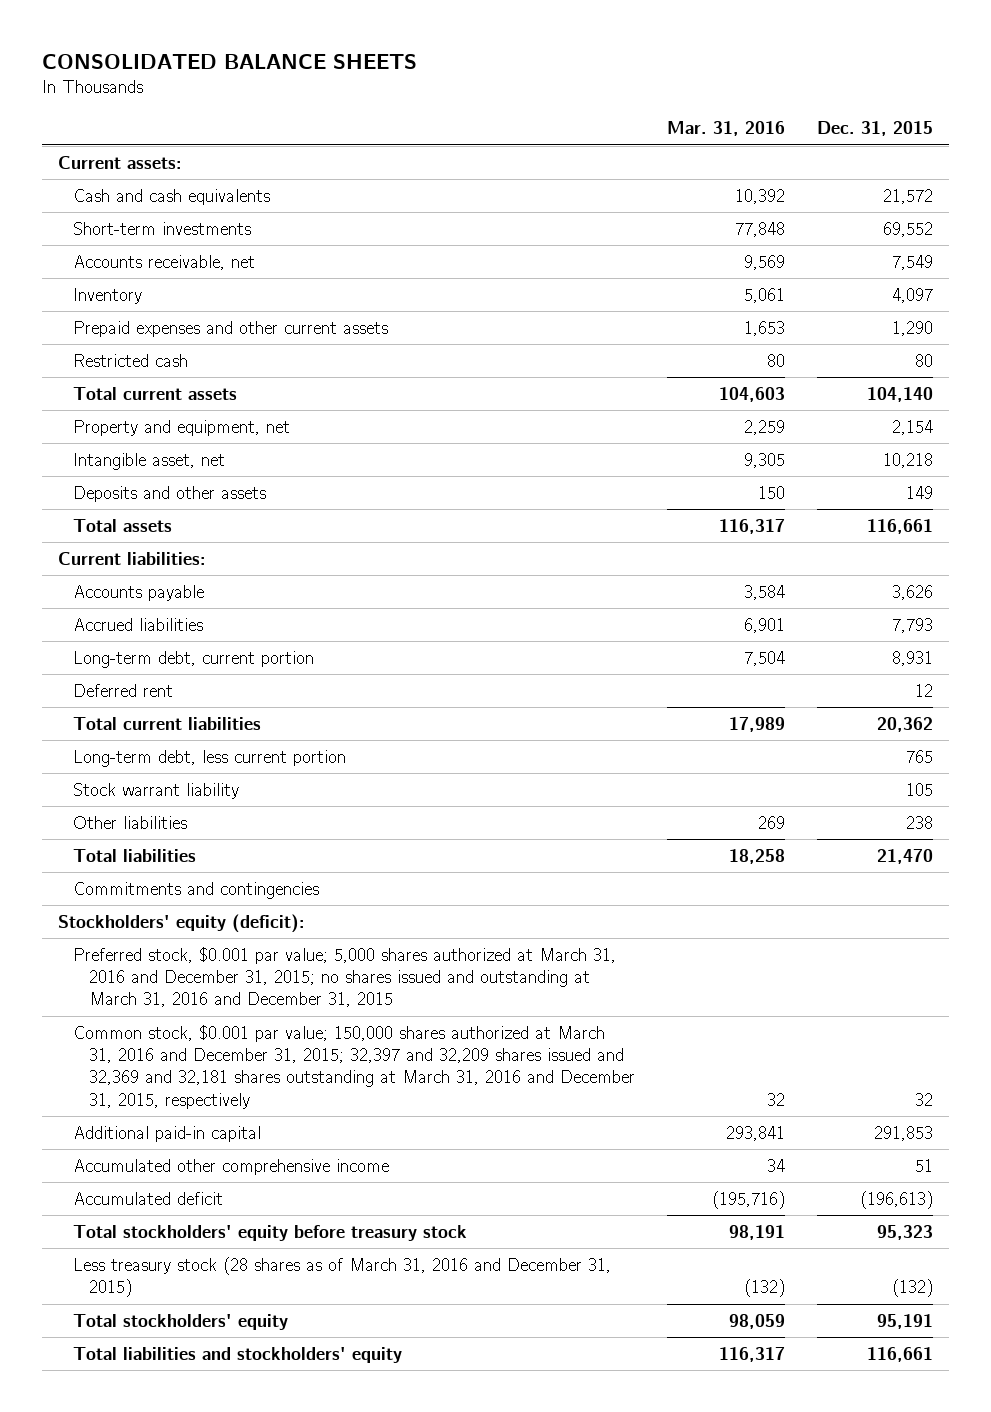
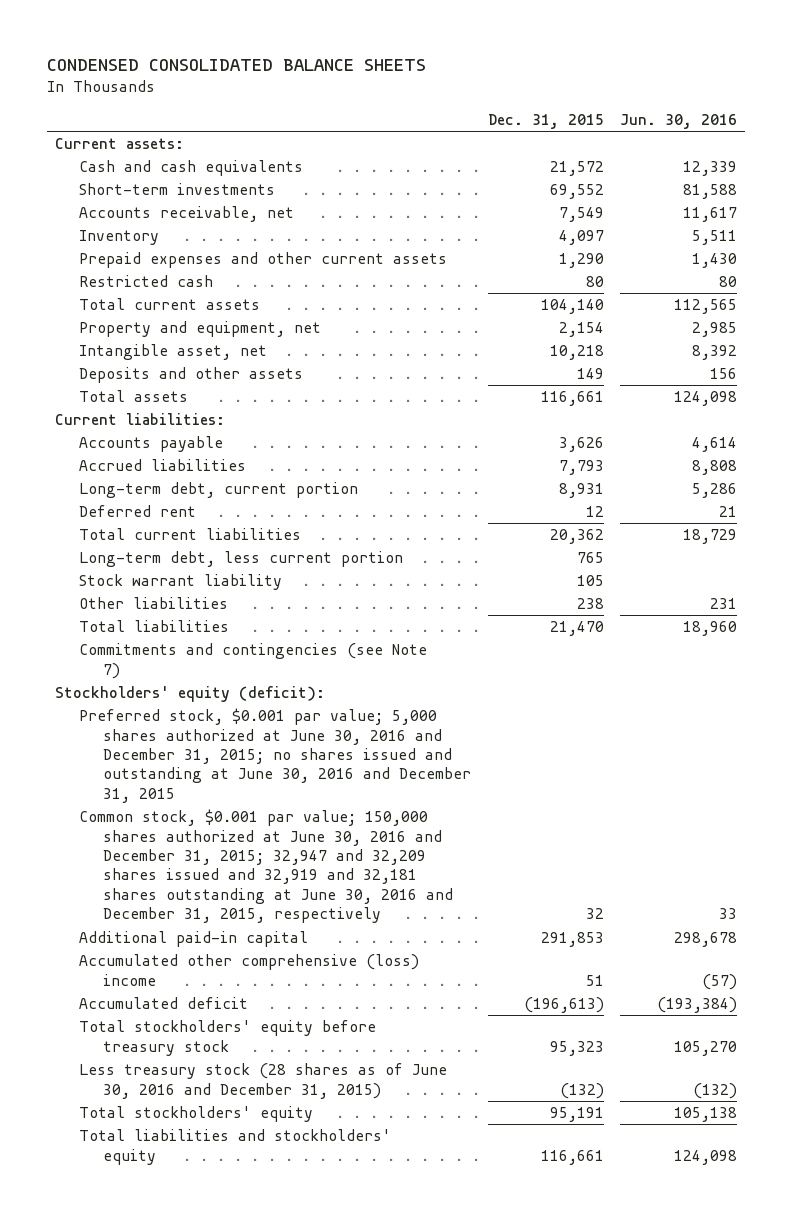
- CONSOLIDATED BALANCE SHEETS
+ CONDENSED CONSOLIDATED BALANCE SHEETS
- | Mar. 31, 2016 | Dec. 31, 2015
+ | Dec. 31, 2015 | Jun. 30, 2016
- Commitments and contingencies
+ Commitments and contingencies (see Note 7)
- Preferred stock, $0.001 par value; 5,000 shares authorized at March 31, 2016 and December 31, 2015; no shares issued and outstanding at March 31, 2016 and December 31, 2015
- Common stock, $0.001 par value; 150,000 shares authorized at March 31, 2016 and December 31, 2015; 32,397 and 32,209 shares issued and 32,369 and 32,181 shares outstanding at March 31, 2016 and December 31, 2015, respectively | 32 | 32
+ Preferred stock, $0.001 par value; 5,000 shares authorized at June 30, 2016 and December 31, 2015; no shares issued and outstanding at June 30, 2016 and December 31, 2015
+ Common stock, $0.001 par value; 150,000 shares authorized at June 30, 2016 and December 31, 2015; 32,947 and 32,209 shares issued and 32,919 and 32,181 shares outstanding at June 30, 2016 and December 31, 2015, respectively | 32 | 33
- Accumulated other comprehensive income | 34 | 51
+ Accumulated other comprehensive (loss) income | 51 | (57)
- Less treasury stock (28 shares as of March 31, 2016 and December 31, 2015) | (132) | (132)
+ Less treasury stock (28 shares as of June 30, 2016 and December 31, 2015) | (132) | (132)

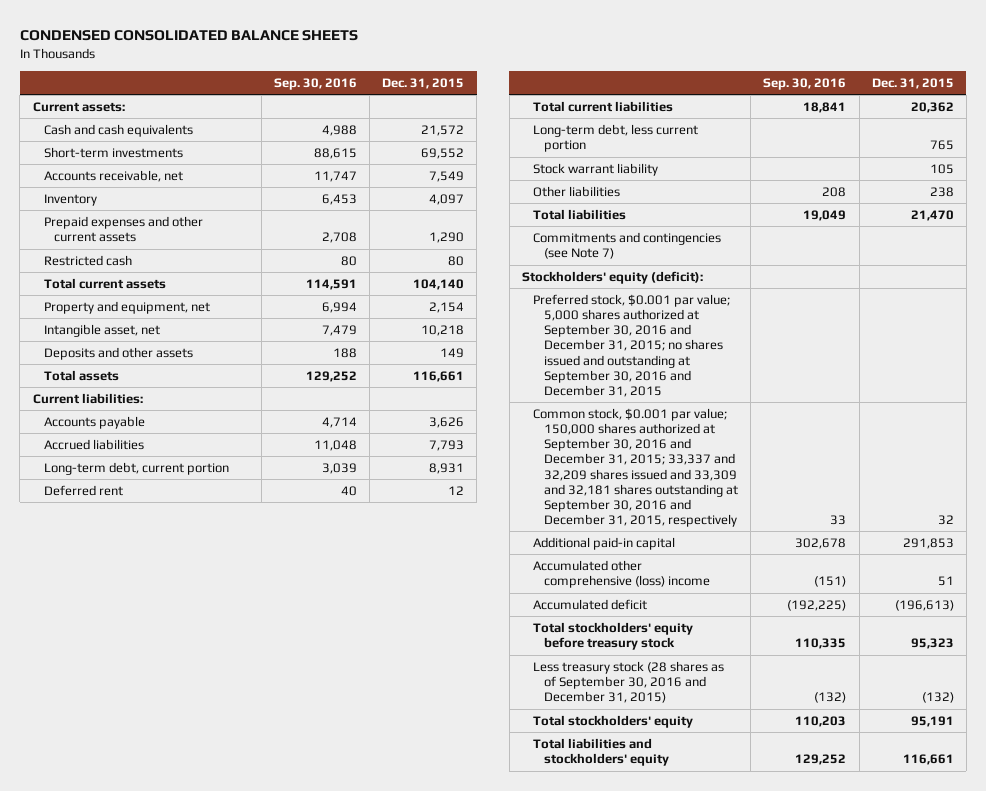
- | Dec. 31, 2015 | Jun. 30, 2016
+ | Sep. 30, 2016 | Dec. 31, 2015
- Preferred stock, $0.001 par value; 5,000 shares authorized at June 30, 2016 and December 31, 2015; no shares issued and outstanding at June 30, 2016 and December 31, 2015
- Common stock, $0.001 par value; 150,000 shares authorized at June 30, 2016 and December 31, 2015; 32,947 and 32,209 shares issued and 32,919 and 32,181 shares outstanding at June 30, 2016 and December 31, 2015, respectively | 32 | 33
+ Preferred stock, $0.001 par value; 5,000 shares authorized at September 30, 2016 and December 31, 2015; no shares issued and outstanding at September 30, 2016 and December 31, 2015
+ Common stock, $0.001 par value; 150,000 shares authorized at September 30, 2016 and December 31, 2015; 33,337 and 32,209 shares issued and 33,309 and 32,181 shares outstanding at September 30, 2016 and December 31, 2015, respectively | 33 | 32
- Less treasury stock (28 shares as of June 30, 2016 and December 31, 2015) | (132) | (132)
+ Less treasury stock (28 shares as of September 30, 2016 and December 31, 2015) | (132) | (132)

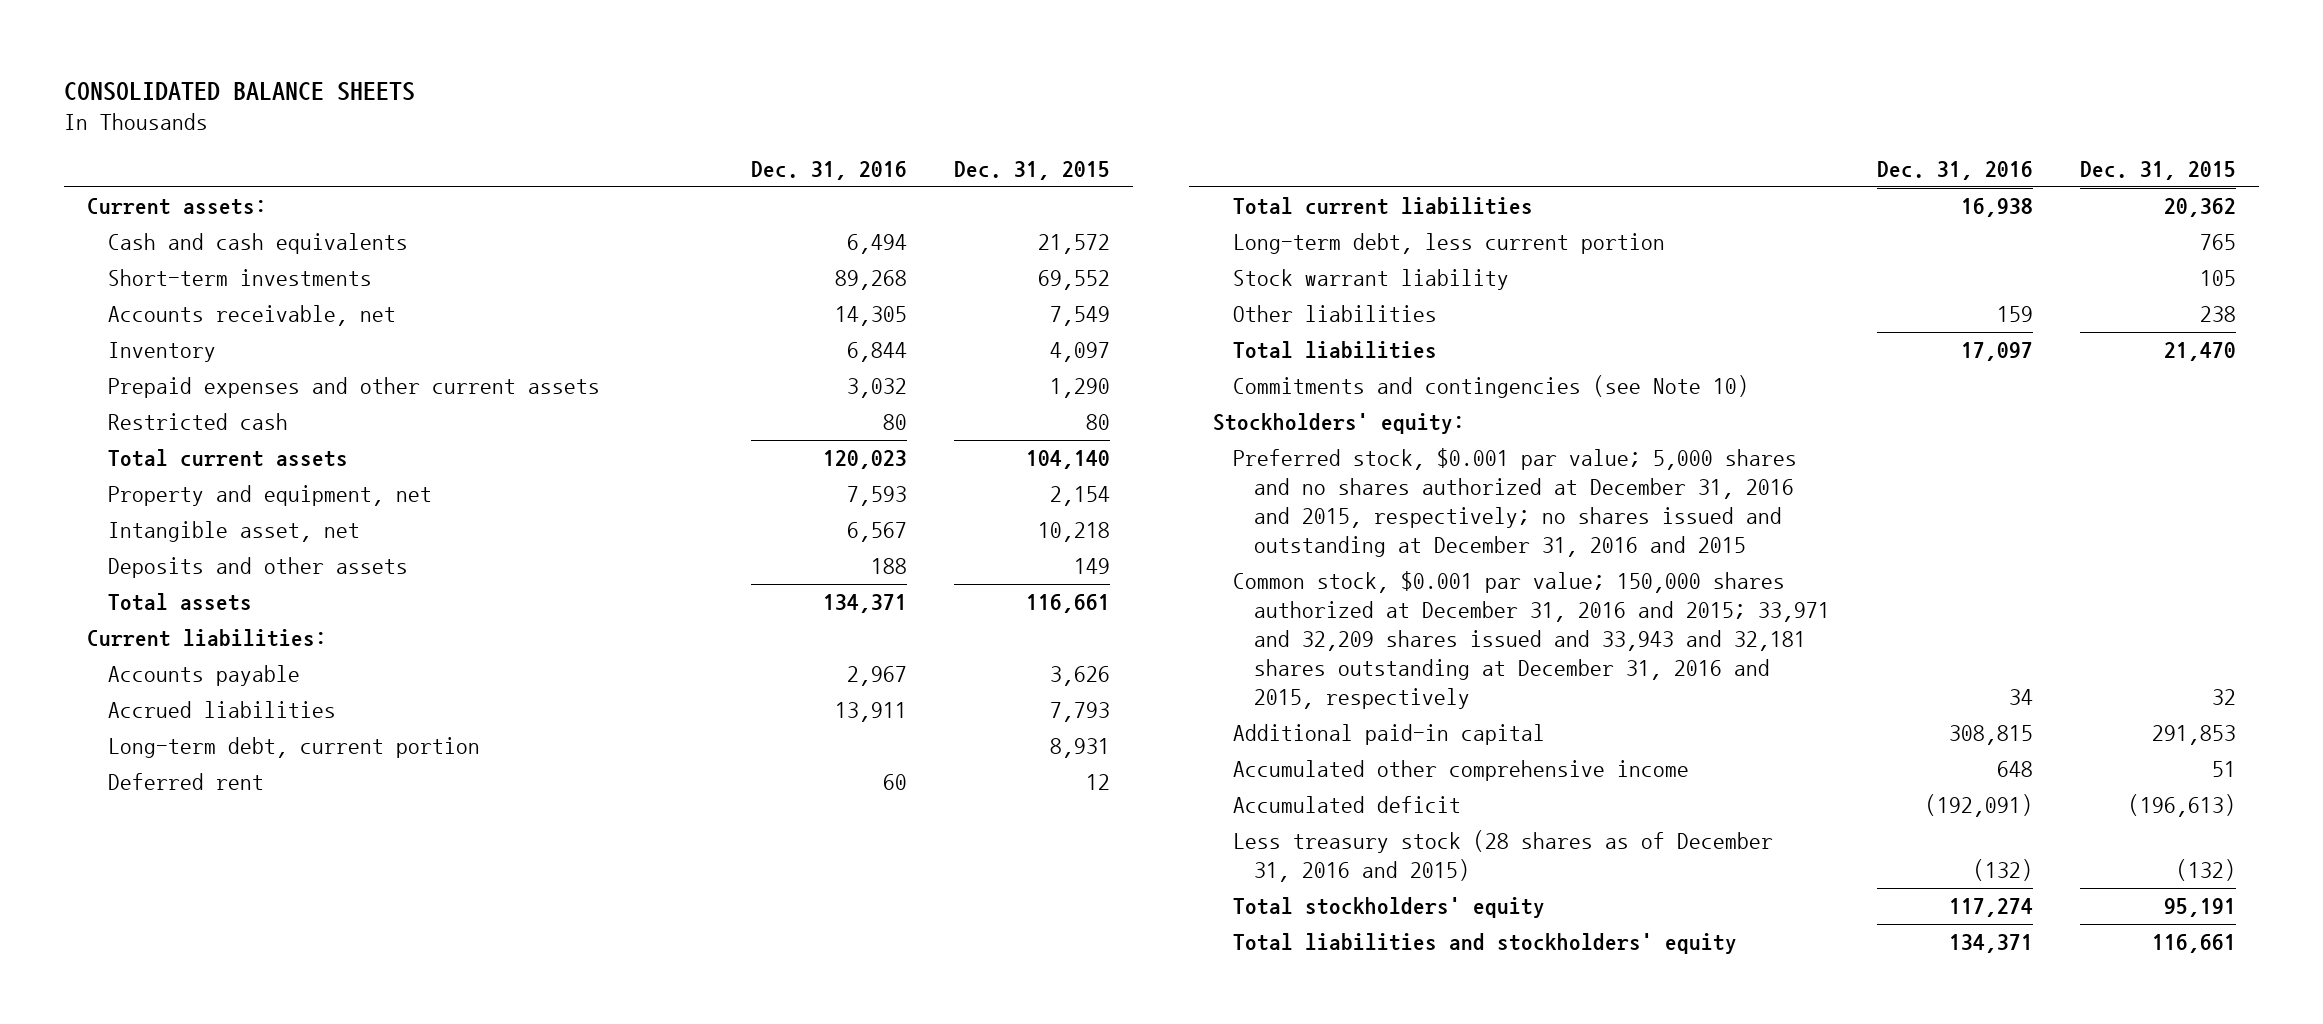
- CONDENSED CONSOLIDATED BALANCE SHEETS
+ CONSOLIDATED BALANCE SHEETS
- | Sep. 30, 2016 | Dec. 31, 2015
+ | Dec. 31, 2016 | Dec. 31, 2015
- Commitments and contingencies (see Note 7)
- Stockholders' equity (deficit):
- Preferred stock, $0.001 par value; 5,000 shares authorized at September 30, 2016 and December 31, 2015; no shares issued and outstanding at September 30, 2016 and December 31, 2015
- Common stock, $0.001 par value; 150,000 shares authorized at September 30, 2016 and December 31, 2015; 33,337 and 32,209 shares issued and 33,309 and 32,181 shares outstanding at September 30, 2016 and December 31, 2015, respectively | 33 | 32
+ Commitments and contingencies (see Note 10)
+ Stockholders' equity:
+ Preferred stock, $0.001 par value; 5,000 shares and no shares authorized at December 31, 2016 and 2015, respectively; no shares issued and outstanding at December 31, 2016 and 2015
+ Common stock, $0.001 par value; 150,000 shares authorized at December 31, 2016 and 2015; 33,971 and 32,209 shares issued and 33,943 and 32,181 shares outstanding at December 31, 2016 and 2015, respectively | 34 | 32
- Accumulated other comprehensive (loss) income | (151) | 51
+ Accumulated other comprehensive income | 648 | 51
- Total stockholders' equity before treasury stock | 110,335 | 95,323
- Less treasury stock (28 shares as of September 30, 2016 and December 31, 2015) | (132) | (132)
+ Less treasury stock (28 shares as of December 31, 2016 and 2015) | (132) | (132)

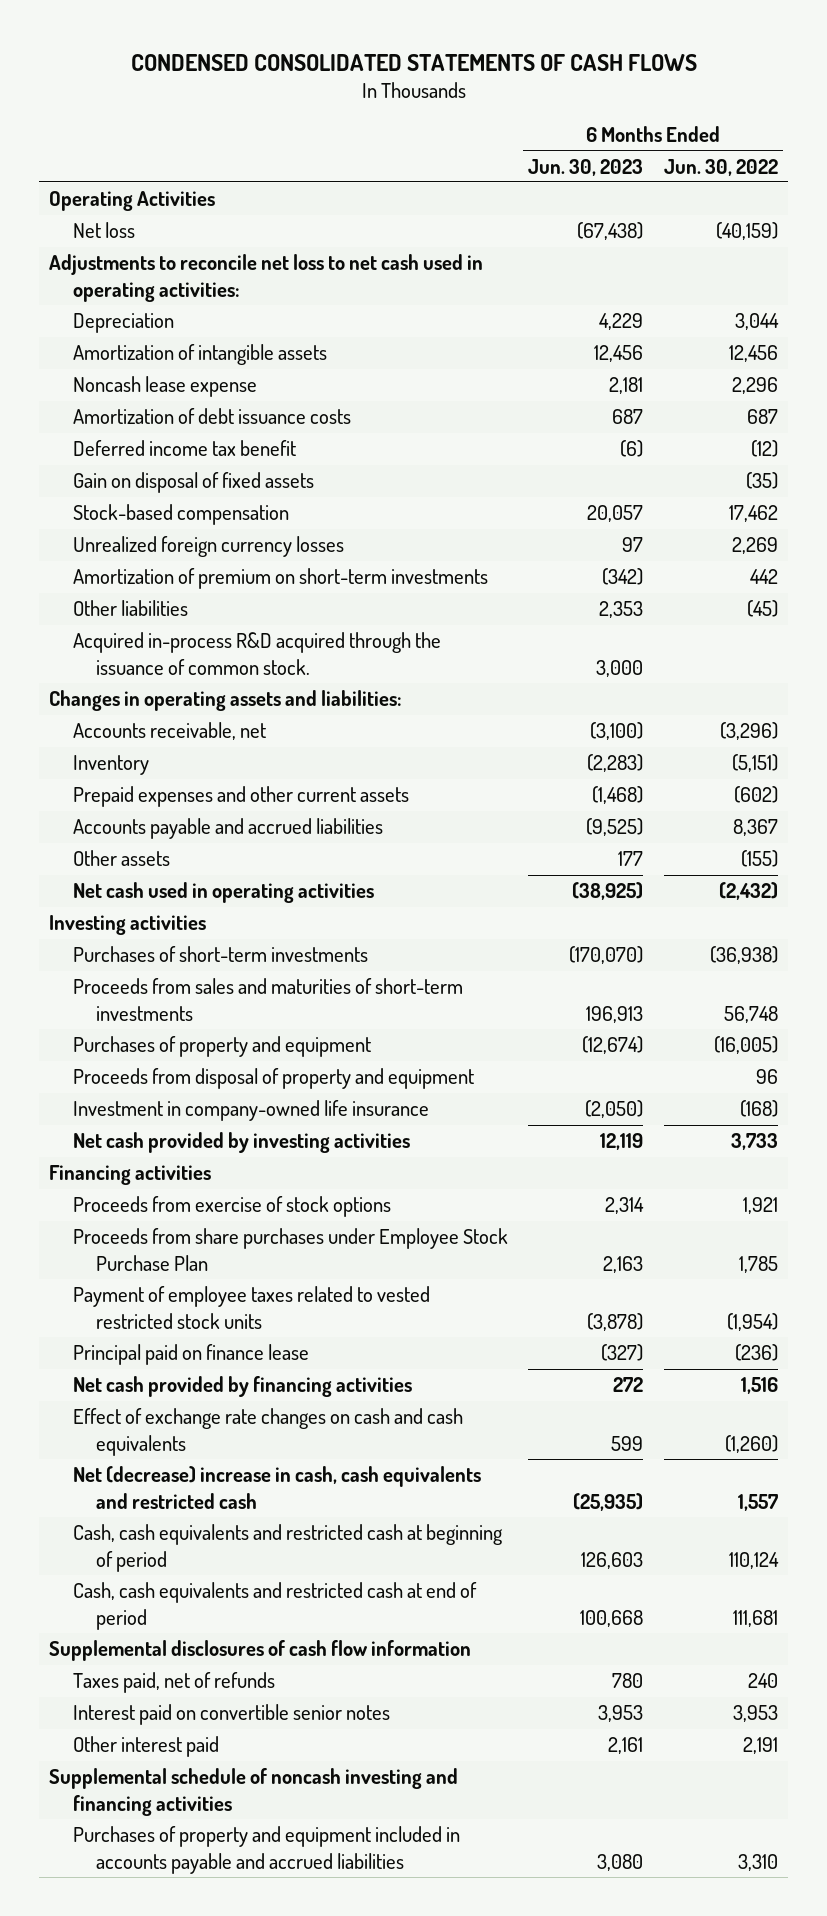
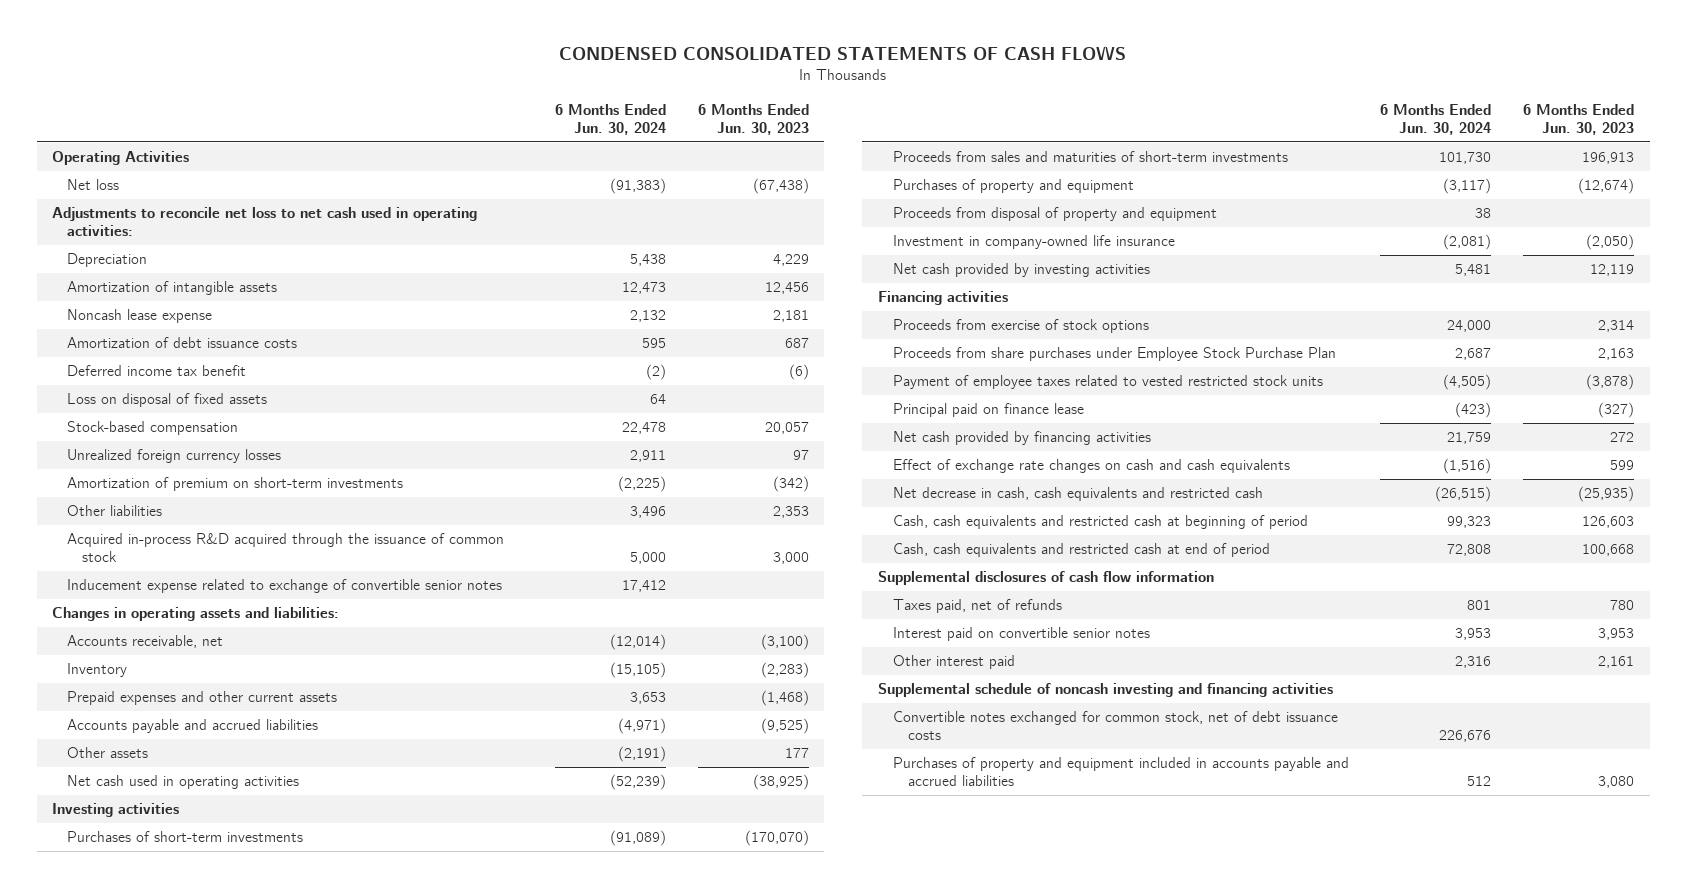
- | 6 Months Ended Jun. 30, 2023 | 6 Months Ended Jun. 30, 2022
+ | 6 Months Ended Jun. 30, 2024 | 6 Months Ended Jun. 30, 2023
- Gain on disposal of fixed assets | | (35)
+ Loss on disposal of fixed assets | 64 |
- Acquired in-process R&D acquired through the issuance of common stock. | 3,000 |
+ Acquired in-process R&D acquired through the issuance of common stock | 5,000 | 3,000
+ Inducement expense related to exchange of convertible senior notes | 17,412 |
- Net (decrease) increase in cash, cash equivalents and restricted cash | (25,935) | 1,557
+ Net decrease in cash, cash equivalents and restricted cash | (26,515) | (25,935)
+ Convertible notes exchanged for common stock, net of debt issuance costs | 226,676 |

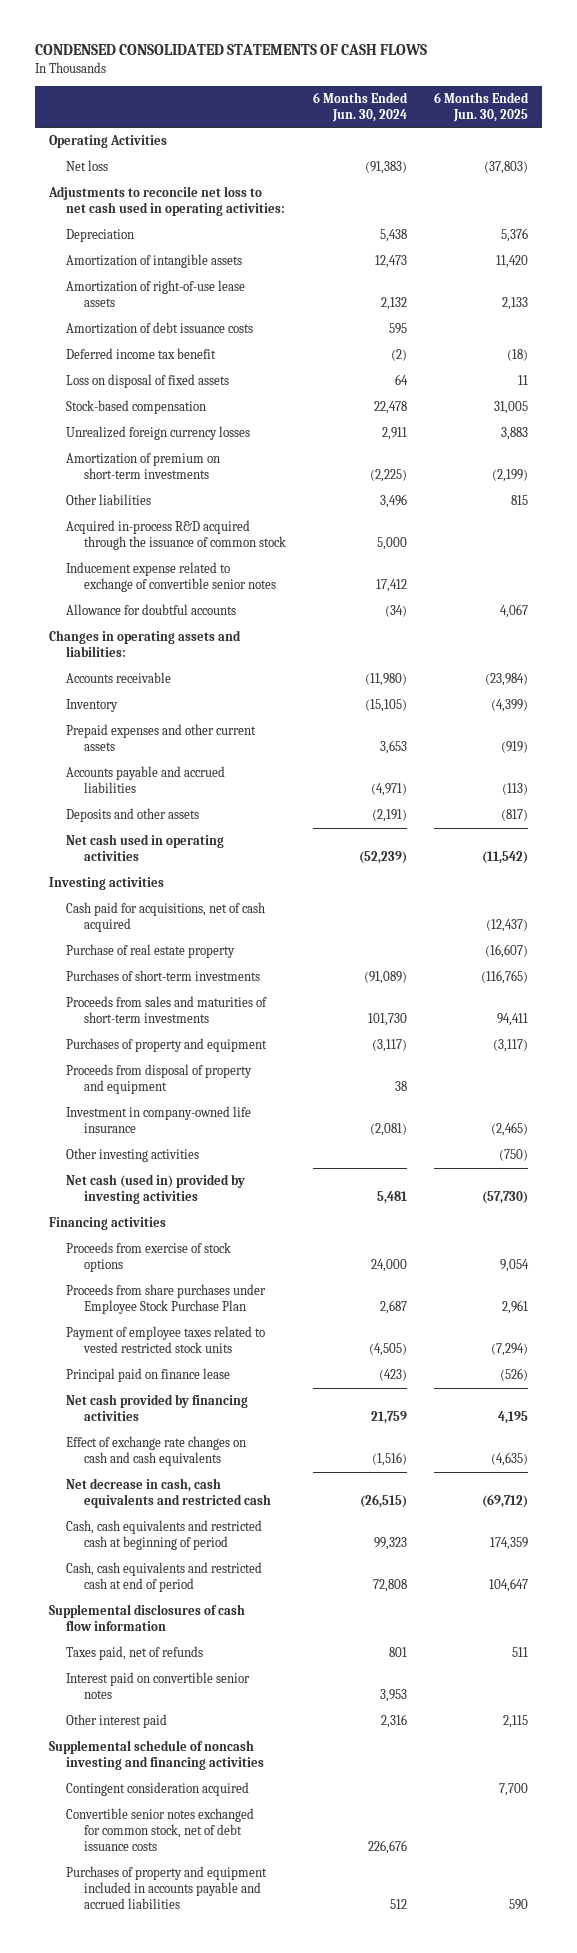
- | 6 Months Ended Jun. 30, 2024 | 6 Months Ended Jun. 30, 2023
+ | 6 Months Ended Jun. 30, 2024 | 6 Months Ended Jun. 30, 2025
- Noncash lease expense | 2,132 | 2,181
+ Amortization of right-of-use lease assets | 2,132 | 2,133
+ Allowance for doubtful accounts | (34) | 4,067
- Accounts receivable, net | (12,014) | (3,100)
+ Accounts receivable | (11,980) | (23,984)
- Other assets | (2,191) | 177
+ Deposits and other assets | (2,191) | (817)
+ Cash paid for acquisitions, net of cash acquired | | (12,437)
+ Purchase of real estate property | | (16,607)
- Net cash provided by investing activities | 5,481 | 12,119
+ Other investing activities | | (750)
+ Net cash (used in) provided by investing activities | 5,481 | (57,730)
- Convertible notes exchanged for common stock, net of debt issuance costs | 226,676 |
+ Contingent consideration acquired | | 7,700
+ Convertible senior notes exchanged for common stock, net of debt issuance costs | 226,676 |

